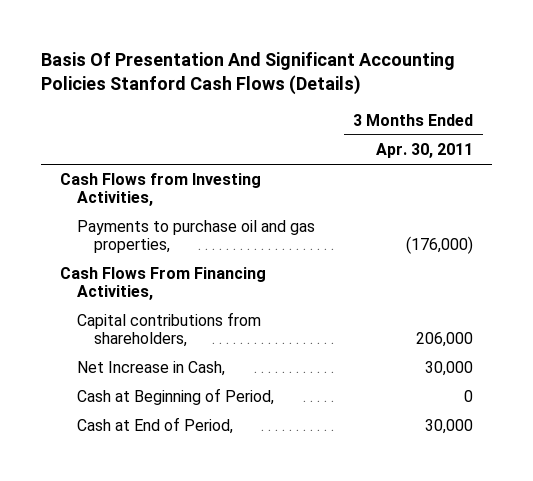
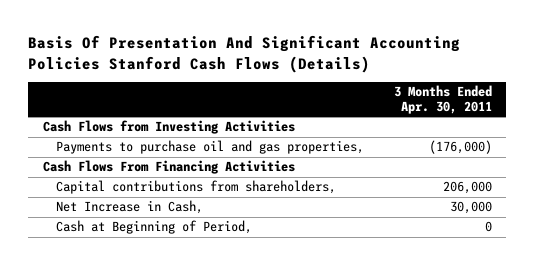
- Cash Flows from Investing Activities,
+ Cash Flows from Investing Activities
- Cash Flows From Financing Activities,
+ Cash Flows From Financing Activities
- Cash at End of Period, | 30,000

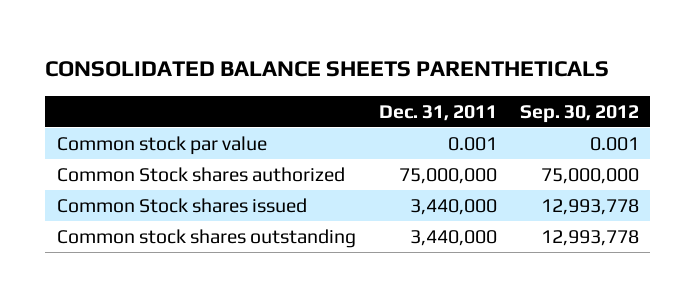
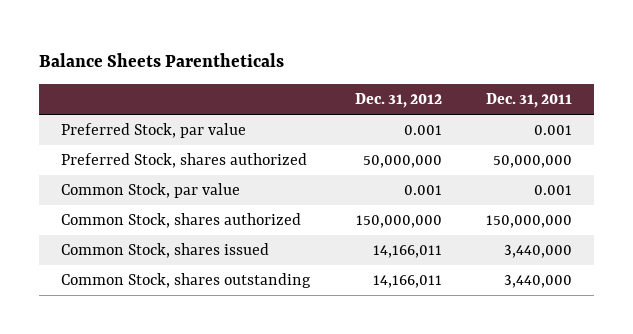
- CONSOLIDATED BALANCE SHEETS PARENTHETICALS
+ Balance Sheets Parentheticals
- | Dec. 31, 2011 | Sep. 30, 2012
+ | Dec. 31, 2012 | Dec. 31, 2011
- Common stock par value | 0.001 | 0.001
- Common Stock shares authorized | 75,000,000 | 75,000,000
- Common Stock shares issued | 3,440,000 | 12,993,778
- Common stock shares outstanding | 3,440,000 | 12,993,778
+ Preferred Stock, par value | 0.001 | 0.001
+ Preferred Stock, shares authorized | 50,000,000 | 50,000,000
+ Common Stock, par value | 0.001 | 0.001
+ Common Stock, shares authorized | 150,000,000 | 150,000,000
+ Common Stock, shares issued | 14,166,011 | 3,440,000
+ Common Stock, shares outstanding | 14,166,011 | 3,440,000

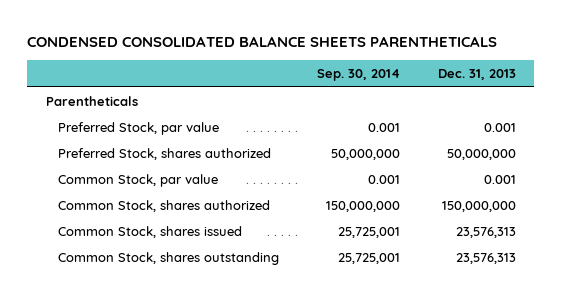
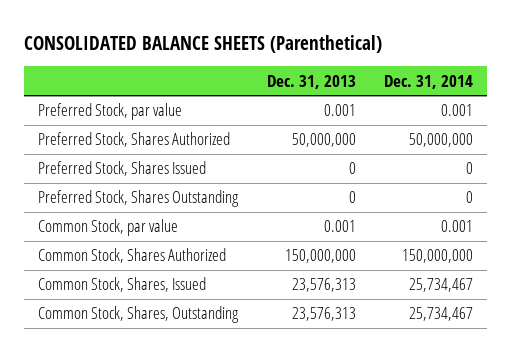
- CONDENSED CONSOLIDATED BALANCE SHEETS PARENTHETICALS
+ CONSOLIDATED BALANCE SHEETS (Parenthetical)
- | Sep. 30, 2014 | Dec. 31, 2013
+ | Dec. 31, 2013 | Dec. 31, 2014
- Parentheticals
- Preferred Stock, shares authorized | 50,000,000 | 50,000,000
+ Preferred Stock, Shares Authorized | 50,000,000 | 50,000,000
+ Preferred Stock, Shares Issued | 0 | 0
+ Preferred Stock, Shares Outstanding | 0 | 0
- Common Stock, shares authorized | 150,000,000 | 150,000,000
- Common Stock, shares issued | 25,725,001 | 23,576,313
- Common Stock, shares outstanding | 25,725,001 | 23,576,313
+ Common Stock, Shares Authorized | 150,000,000 | 150,000,000
+ Common Stock, Shares, Issued | 23,576,313 | 25,734,467
+ Common Stock, Shares, Outstanding | 23,576,313 | 25,734,467

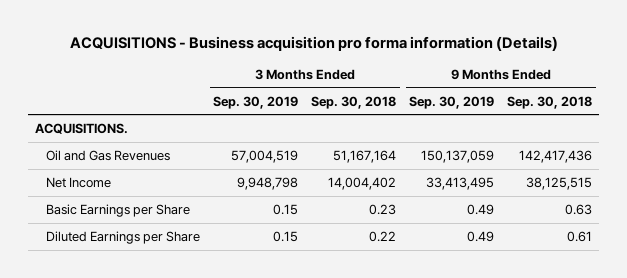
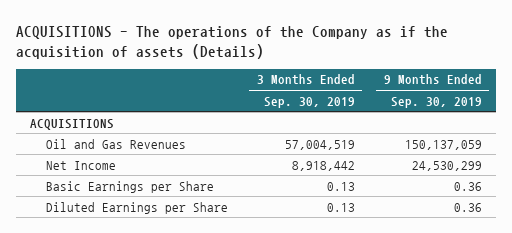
- ACQUISITIONS - Business acquisition pro forma information (Details)
+ ACQUISITIONS - The operations of the Company as if the acquisition of assets (Details)
- | 3 Months Ended Sep. 30, 2019 | 3 Months Ended Sep. 30, 2018 | 9 Months Ended Sep. 30, 2019 | 9 Months Ended Sep. 30, 2018
+ | 3 Months Ended Sep. 30, 2019 | 9 Months Ended Sep. 30, 2019
- ACQUISITIONS.
+ ACQUISITIONS
- Net Income | 9,948,798 | 14,004,402 | 33,413,495 | 38,125,515
- Basic Earnings per Share | 0.15 | 0.23 | 0.49 | 0.63
- Diluted Earnings per Share | 0.15 | 0.22 | 0.49 | 0.61
+ Net Income | 8,918,442 | 24,530,299
+ Basic Earnings per Share | 0.13 | 0.36
+ Diluted Earnings per Share | 0.13 | 0.36

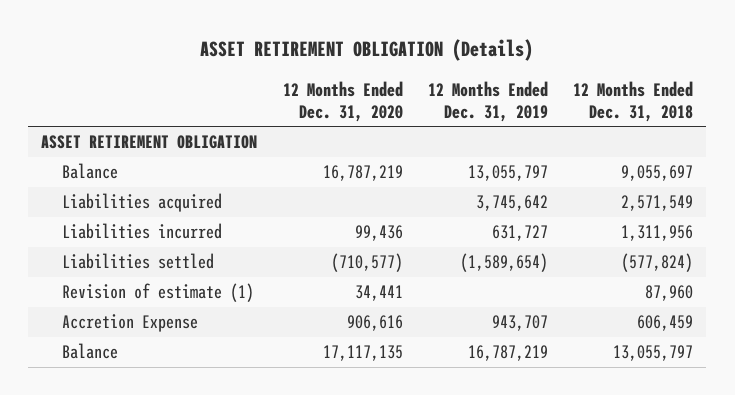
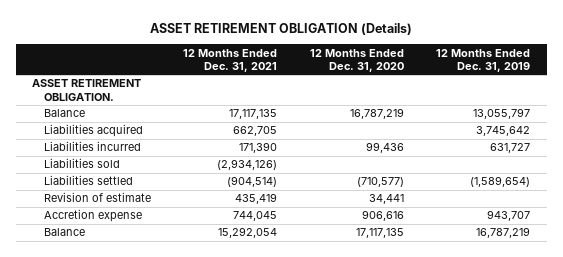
- | 12 Months Ended Dec. 31, 2020 | 12 Months Ended Dec. 31, 2019 | 12 Months Ended Dec. 31, 2018
+ | 12 Months Ended Dec. 31, 2021 | 12 Months Ended Dec. 31, 2020 | 12 Months Ended Dec. 31, 2019
- ASSET RETIREMENT OBLIGATION
+ ASSET RETIREMENT OBLIGATION.
+ Liabilities sold | (2,934,126) | |
- Revision of estimate (1) | 34,441 | | 87,960
- Accretion Expense | 906,616 | 943,707 | 606,459
+ Revision of estimate | 435,419 | 34,441 |
+ Accretion expense | 744,045 | 906,616 | 943,707

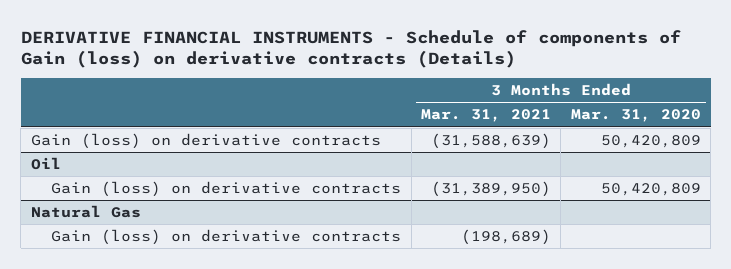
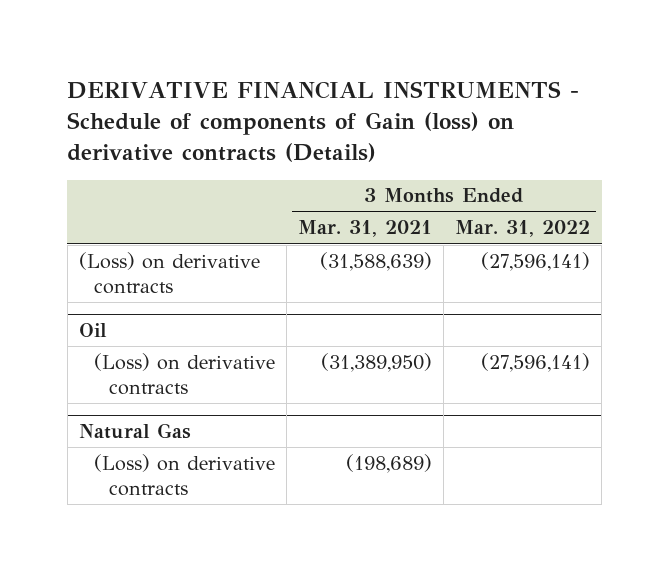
- | 3 Months Ended Mar. 31, 2021 | 3 Months Ended Mar. 31, 2020
+ | 3 Months Ended Mar. 31, 2021 | 3 Months Ended Mar. 31, 2022
- Gain (loss) on derivative contracts | (31,588,639) | 50,420,809
+ (Loss) on derivative contracts | (31,588,639) | (27,596,141)
@ Oil
- Gain (loss) on derivative contracts | (31,389,950) | 50,420,809
+ (Loss) on derivative contracts | (31,389,950) | (27,596,141)
@ Natural Gas
- Gain (loss) on derivative contracts | (198,689) |
+ (Loss) on derivative contracts | (198,689) |

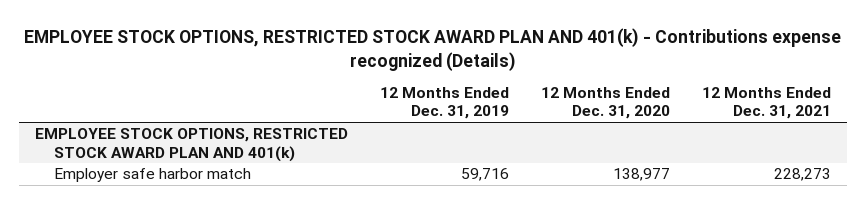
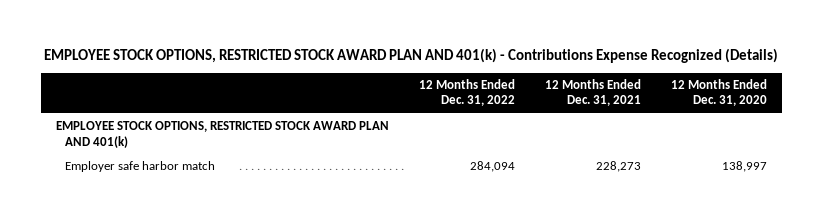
- EMPLOYEE STOCK OPTIONS, RESTRICTED STOCK AWARD PLAN AND 401(k) - Contributions expense recognized (Details)
+ EMPLOYEE STOCK OPTIONS, RESTRICTED STOCK AWARD PLAN AND 401(k) - Contributions Expense Recognized (Details)
- | 12 Months Ended Dec. 31, 2019 | 12 Months Ended Dec. 31, 2020 | 12 Months Ended Dec. 31, 2021
+ | 12 Months Ended Dec. 31, 2022 | 12 Months Ended Dec. 31, 2021 | 12 Months Ended Dec. 31, 2020
- Employer safe harbor match | 59,716 | 138,977 | 228,273
+ Employer safe harbor match | 284,094 | 228,273 | 138,997

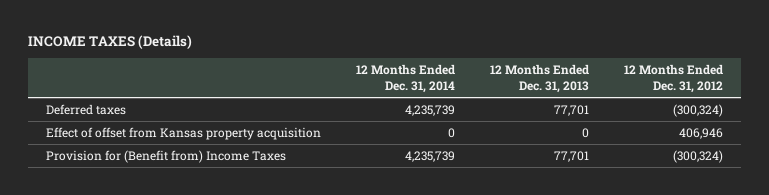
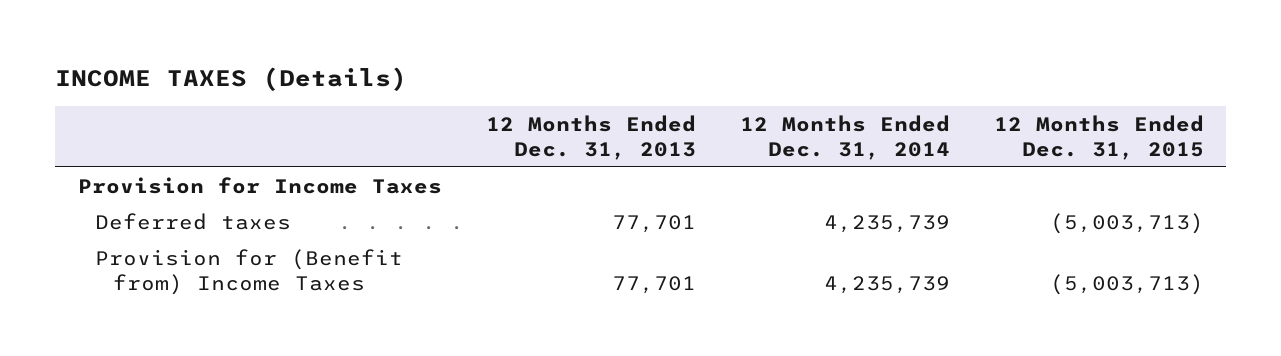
- | 12 Months Ended Dec. 31, 2014 | 12 Months Ended Dec. 31, 2013 | 12 Months Ended Dec. 31, 2012
+ | 12 Months Ended Dec. 31, 2013 | 12 Months Ended Dec. 31, 2014 | 12 Months Ended Dec. 31, 2015
+ Provision for Income Taxes
- Effect of offset from Kansas property acquisition | 0 | 0 | 406,946

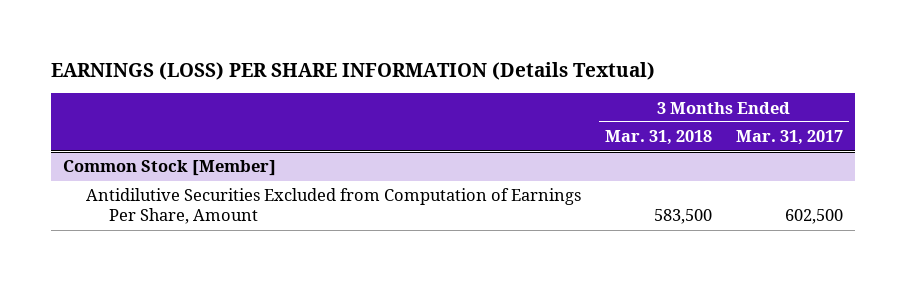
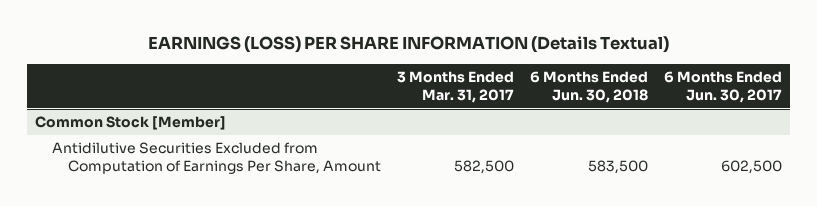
- | 3 Months Ended Mar. 31, 2018 | 3 Months Ended Mar. 31, 2017
+ | 3 Months Ended Mar. 31, 2017 | 6 Months Ended Jun. 30, 2018 | 6 Months Ended Jun. 30, 2017
@ Common Stock [Member]
- Antidilutive Securities Excluded from Computation of Earnings Per Share, Amount | 583,500 | 602,500
+ Antidilutive Securities Excluded from Computation of Earnings Per Share, Amount | 582,500 | 583,500 | 602,500

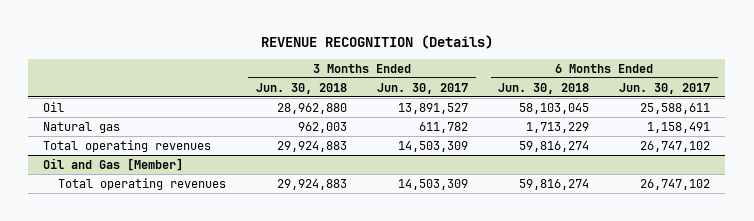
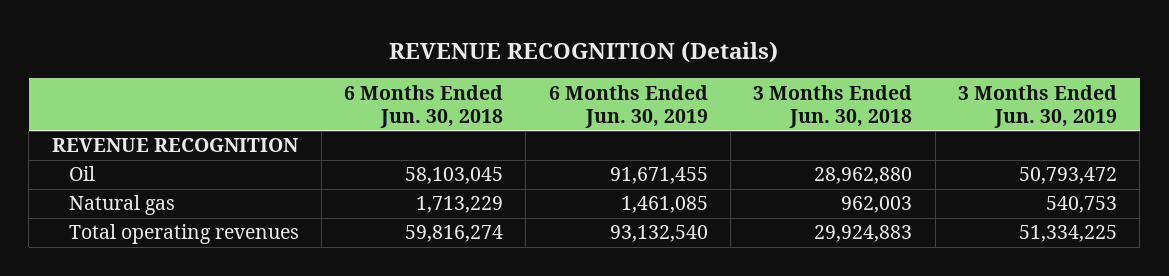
- | 3 Months Ended Jun. 30, 2018 | 3 Months Ended Jun. 30, 2017 | 6 Months Ended Jun. 30, 2018 | 6 Months Ended Jun. 30, 2017
+ | 6 Months Ended Jun. 30, 2018 | 6 Months Ended Jun. 30, 2019 | 3 Months Ended Jun. 30, 2018 | 3 Months Ended Jun. 30, 2019
+ REVENUE RECOGNITION
- Oil and Gas [Member]
- Total operating revenues | 29,924,883 | 14,503,309 | 59,816,274 | 26,747,102

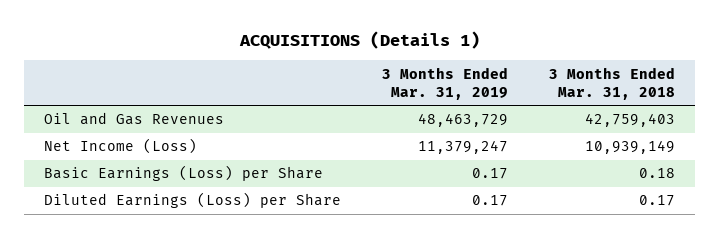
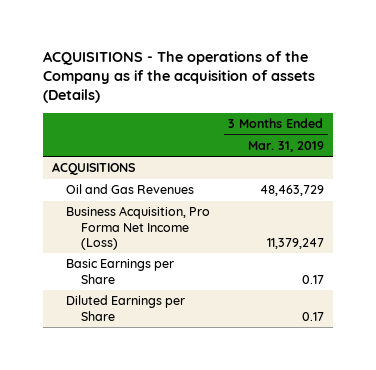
- ACQUISITIONS (Details 1)
+ ACQUISITIONS - The operations of the Company as if the acquisition of assets (Details)
- | 3 Months Ended Mar. 31, 2019 | 3 Months Ended Mar. 31, 2018
+ | 3 Months Ended Mar. 31, 2019
+ ACQUISITIONS
- Net Income (Loss) | 11,379,247 | 10,939,149
- Basic Earnings (Loss) per Share | 0.17 | 0.18
- Diluted Earnings (Loss) per Share | 0.17 | 0.17
+ Business Acquisition, Pro Forma Net Income (Loss) | 11,379,247
+ Basic Earnings per Share | 0.17
+ Diluted Earnings per Share | 0.17

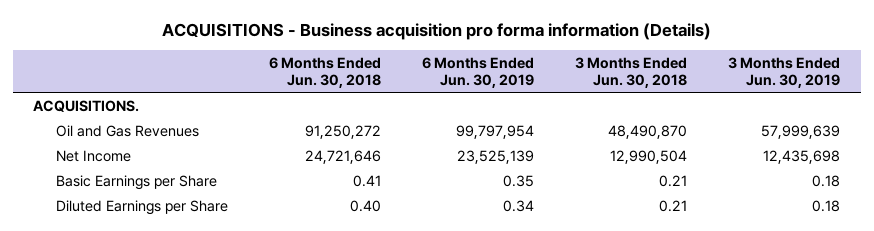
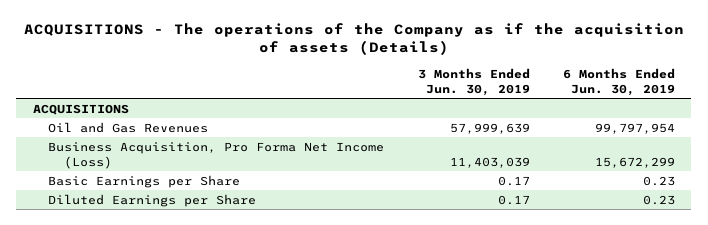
- ACQUISITIONS - Business acquisition pro forma information (Details)
+ ACQUISITIONS - The operations of the Company as if the acquisition of assets (Details)
- | 6 Months Ended Jun. 30, 2018 | 6 Months Ended Jun. 30, 2019 | 3 Months Ended Jun. 30, 2018 | 3 Months Ended Jun. 30, 2019
+ | 3 Months Ended Jun. 30, 2019 | 6 Months Ended Jun. 30, 2019
- ACQUISITIONS.
+ ACQUISITIONS
- Net Income | 24,721,646 | 23,525,139 | 12,990,504 | 12,435,698
- Basic Earnings per Share | 0.41 | 0.35 | 0.21 | 0.18
- Diluted Earnings per Share | 0.40 | 0.34 | 0.21 | 0.18
+ Business Acquisition, Pro Forma Net Income (Loss) | 11,403,039 | 15,672,299
+ Basic Earnings per Share | 0.17 | 0.23
+ Diluted Earnings per Share | 0.17 | 0.23

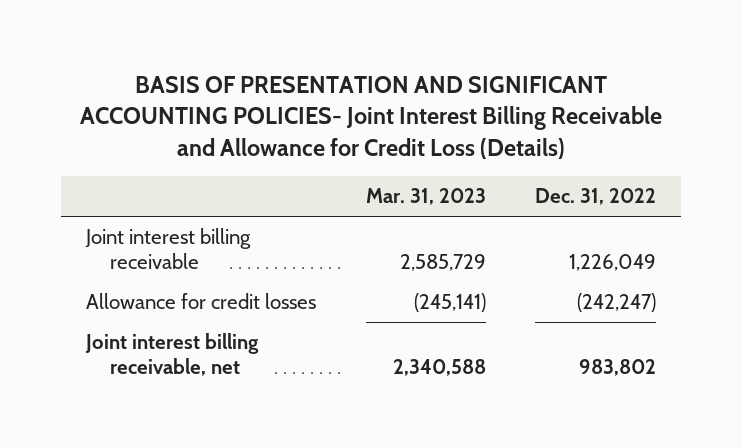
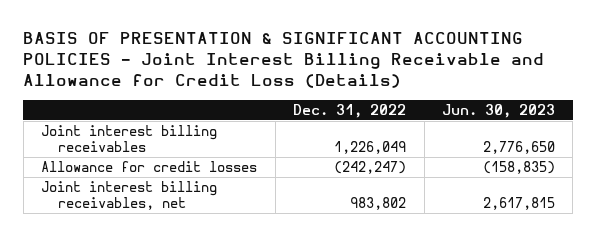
- BASIS OF PRESENTATION AND SIGNIFICANT ACCOUNTING POLICIES- Joint Interest Billing Receivable and Allowance for Credit Loss (Details)
+ BASIS OF PRESENTATION & SIGNIFICANT ACCOUNTING POLICIES - Joint Interest Billing Receivable and Allowance for Credit Loss (Details)
- | Mar. 31, 2023 | Dec. 31, 2022
+ | Dec. 31, 2022 | Jun. 30, 2023
- Joint interest billing receivable | 2,585,729 | 1,226,049
+ Joint interest billing receivables | 1,226,049 | 2,776,650
- Joint interest billing receivable, net | 2,340,588 | 983,802
+ Joint interest billing receivables, net | 983,802 | 2,617,815

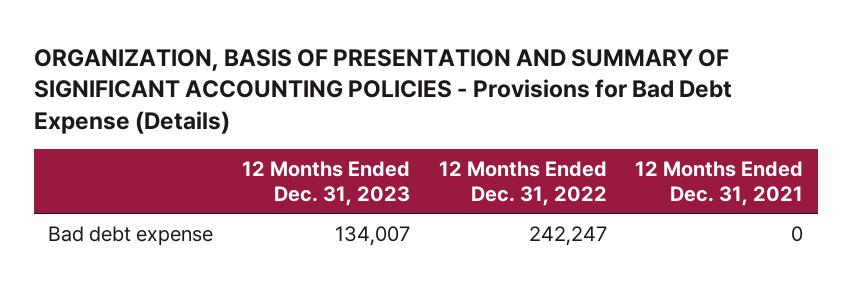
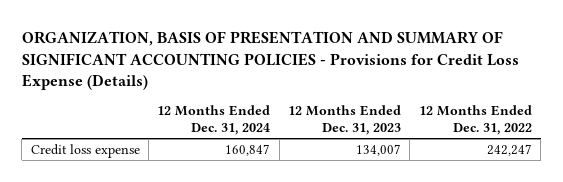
- ORGANIZATION, BASIS OF PRESENTATION AND SUMMARY OF SIGNIFICANT ACCOUNTING POLICIES - Provisions for Bad Debt Expense (Details)
+ ORGANIZATION, BASIS OF PRESENTATION AND SUMMARY OF SIGNIFICANT ACCOUNTING POLICIES - Provisions for Credit Loss Expense (Details)
- | 12 Months Ended Dec. 31, 2023 | 12 Months Ended Dec. 31, 2022 | 12 Months Ended Dec. 31, 2021
+ | 12 Months Ended Dec. 31, 2024 | 12 Months Ended Dec. 31, 2023 | 12 Months Ended Dec. 31, 2022
- Bad debt expense | 134,007 | 242,247 | 0
+ Credit loss expense | 160,847 | 134,007 | 242,247

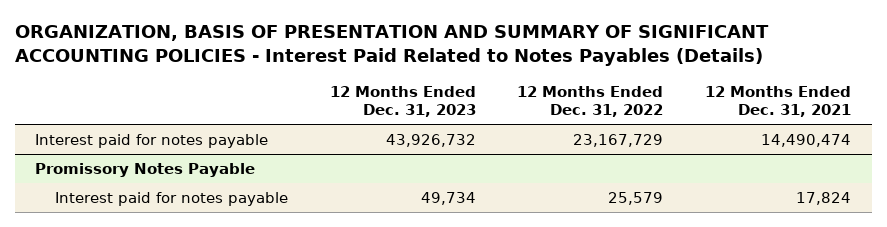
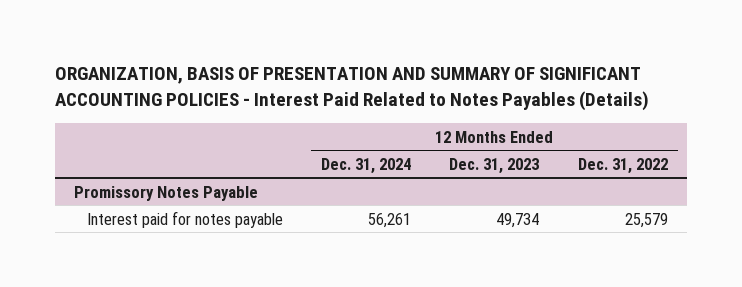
- | 12 Months Ended Dec. 31, 2023 | 12 Months Ended Dec. 31, 2022 | 12 Months Ended Dec. 31, 2021
+ | 12 Months Ended Dec. 31, 2024 | 12 Months Ended Dec. 31, 2023 | 12 Months Ended Dec. 31, 2022
- Interest paid for notes payable | 43,926,732 | 23,167,729 | 14,490,474

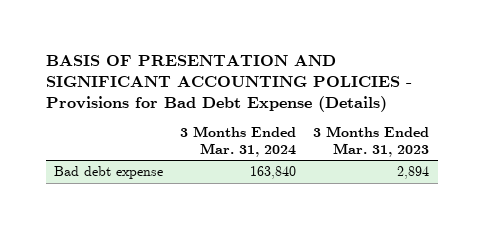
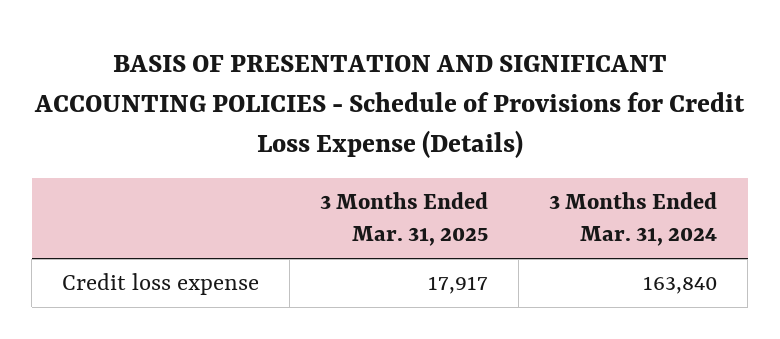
- BASIS OF PRESENTATION AND SIGNIFICANT ACCOUNTING POLICIES - Provisions for Bad Debt Expense (Details)
+ BASIS OF PRESENTATION AND SIGNIFICANT ACCOUNTING POLICIES - Schedule of Provisions for Credit Loss Expense (Details)
- | 3 Months Ended Mar. 31, 2024 | 3 Months Ended Mar. 31, 2023
+ | 3 Months Ended Mar. 31, 2025 | 3 Months Ended Mar. 31, 2024
- Bad debt expense | 163,840 | 2,894
+ Credit loss expense | 17,917 | 163,840

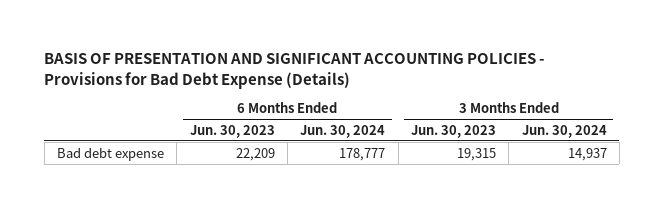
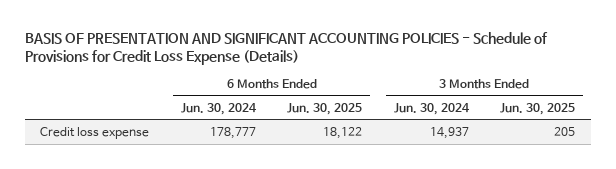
- BASIS OF PRESENTATION AND SIGNIFICANT ACCOUNTING POLICIES - Provisions for Bad Debt Expense (Details)
+ BASIS OF PRESENTATION AND SIGNIFICANT ACCOUNTING POLICIES - Schedule of Provisions for Credit Loss Expense (Details)
- | 6 Months Ended Jun. 30, 2023 | 6 Months Ended Jun. 30, 2024 | 3 Months Ended Jun. 30, 2023 | 3 Months Ended Jun. 30, 2024
+ | 6 Months Ended Jun. 30, 2024 | 6 Months Ended Jun. 30, 2025 | 3 Months Ended Jun. 30, 2024 | 3 Months Ended Jun. 30, 2025
- Bad debt expense | 22,209 | 178,777 | 19,315 | 14,937
+ Credit loss expense | 178,777 | 18,122 | 14,937 | 205

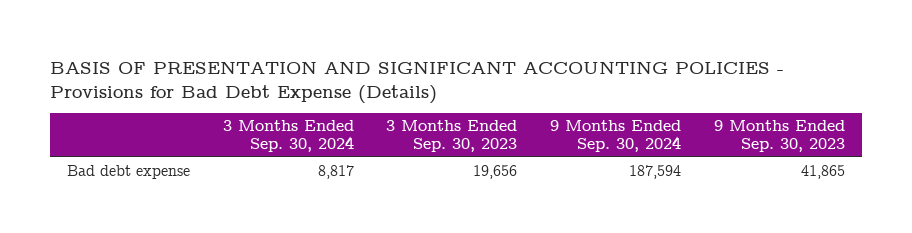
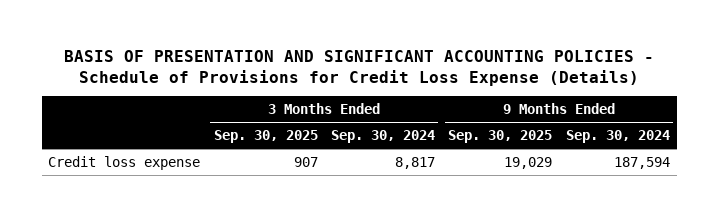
- BASIS OF PRESENTATION AND SIGNIFICANT ACCOUNTING POLICIES - Provisions for Bad Debt Expense (Details)
+ BASIS OF PRESENTATION AND SIGNIFICANT ACCOUNTING POLICIES - Schedule of Provisions for Credit Loss Expense (Details)
- | 3 Months Ended Sep. 30, 2024 | 3 Months Ended Sep. 30, 2023 | 9 Months Ended Sep. 30, 2024 | 9 Months Ended Sep. 30, 2023
+ | 3 Months Ended Sep. 30, 2025 | 3 Months Ended Sep. 30, 2024 | 9 Months Ended Sep. 30, 2025 | 9 Months Ended Sep. 30, 2024
- Bad debt expense | 8,817 | 19,656 | 187,594 | 41,865
+ Credit loss expense | 907 | 8,817 | 19,029 | 187,594

